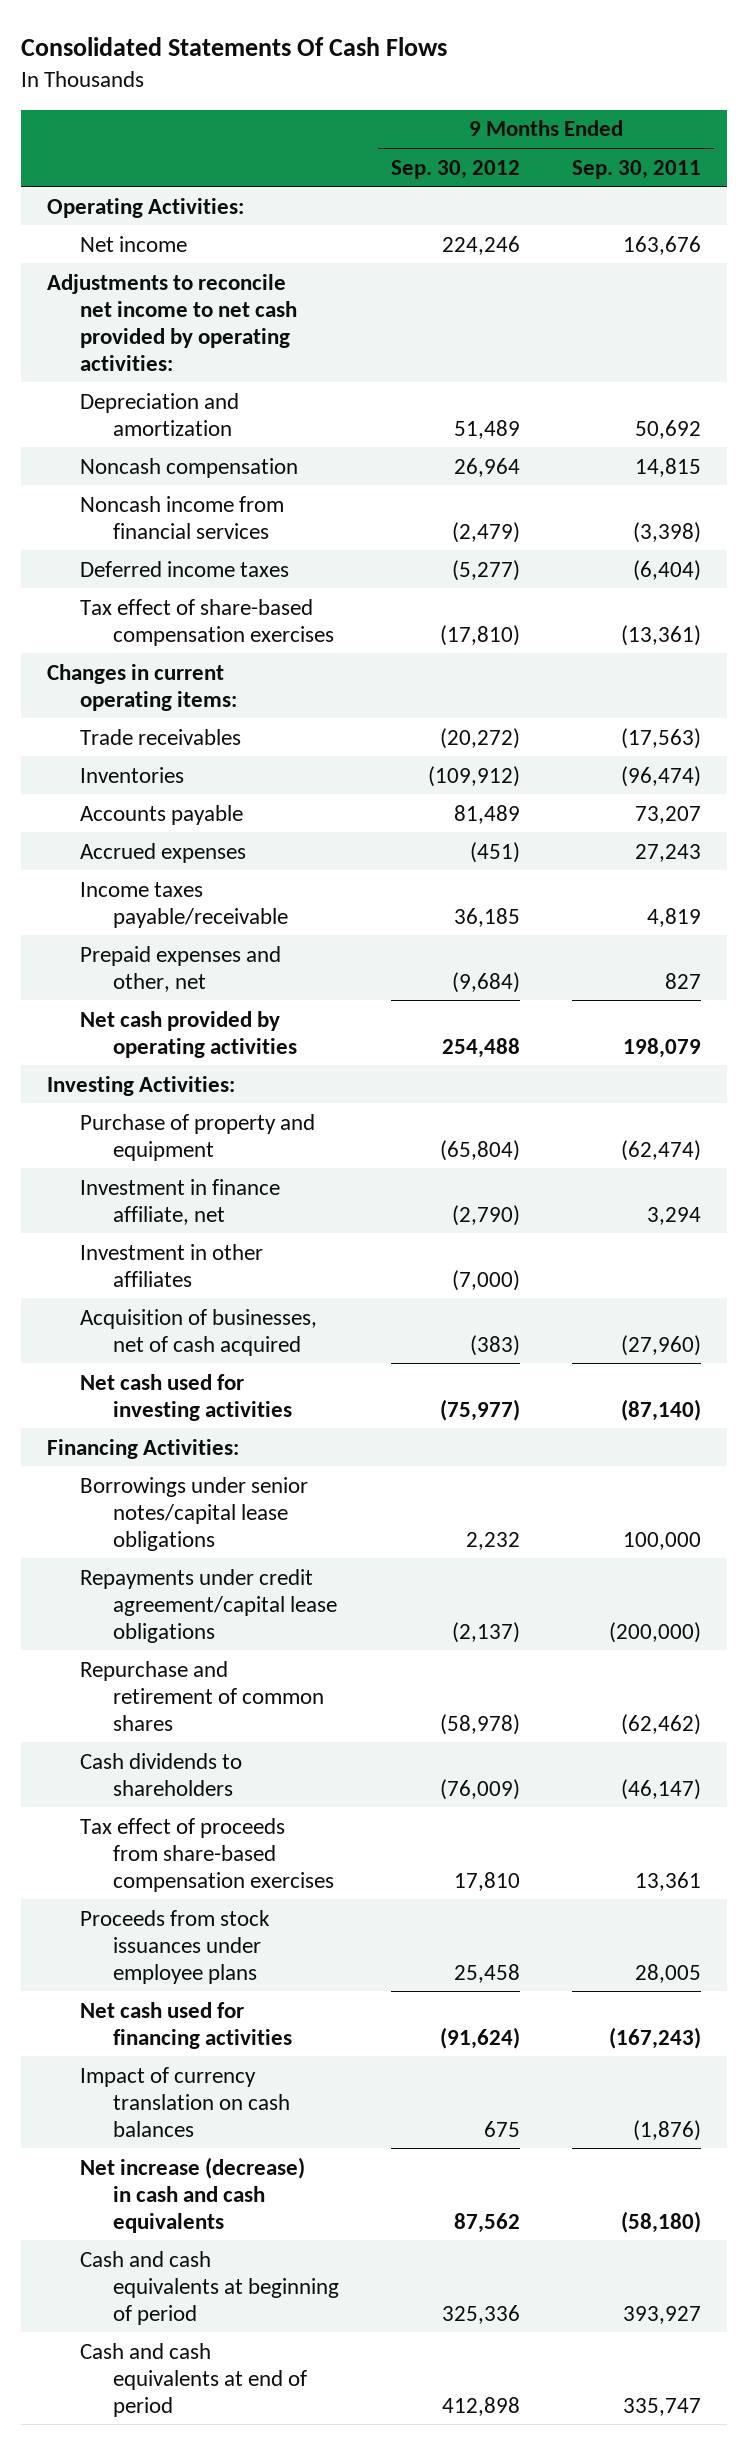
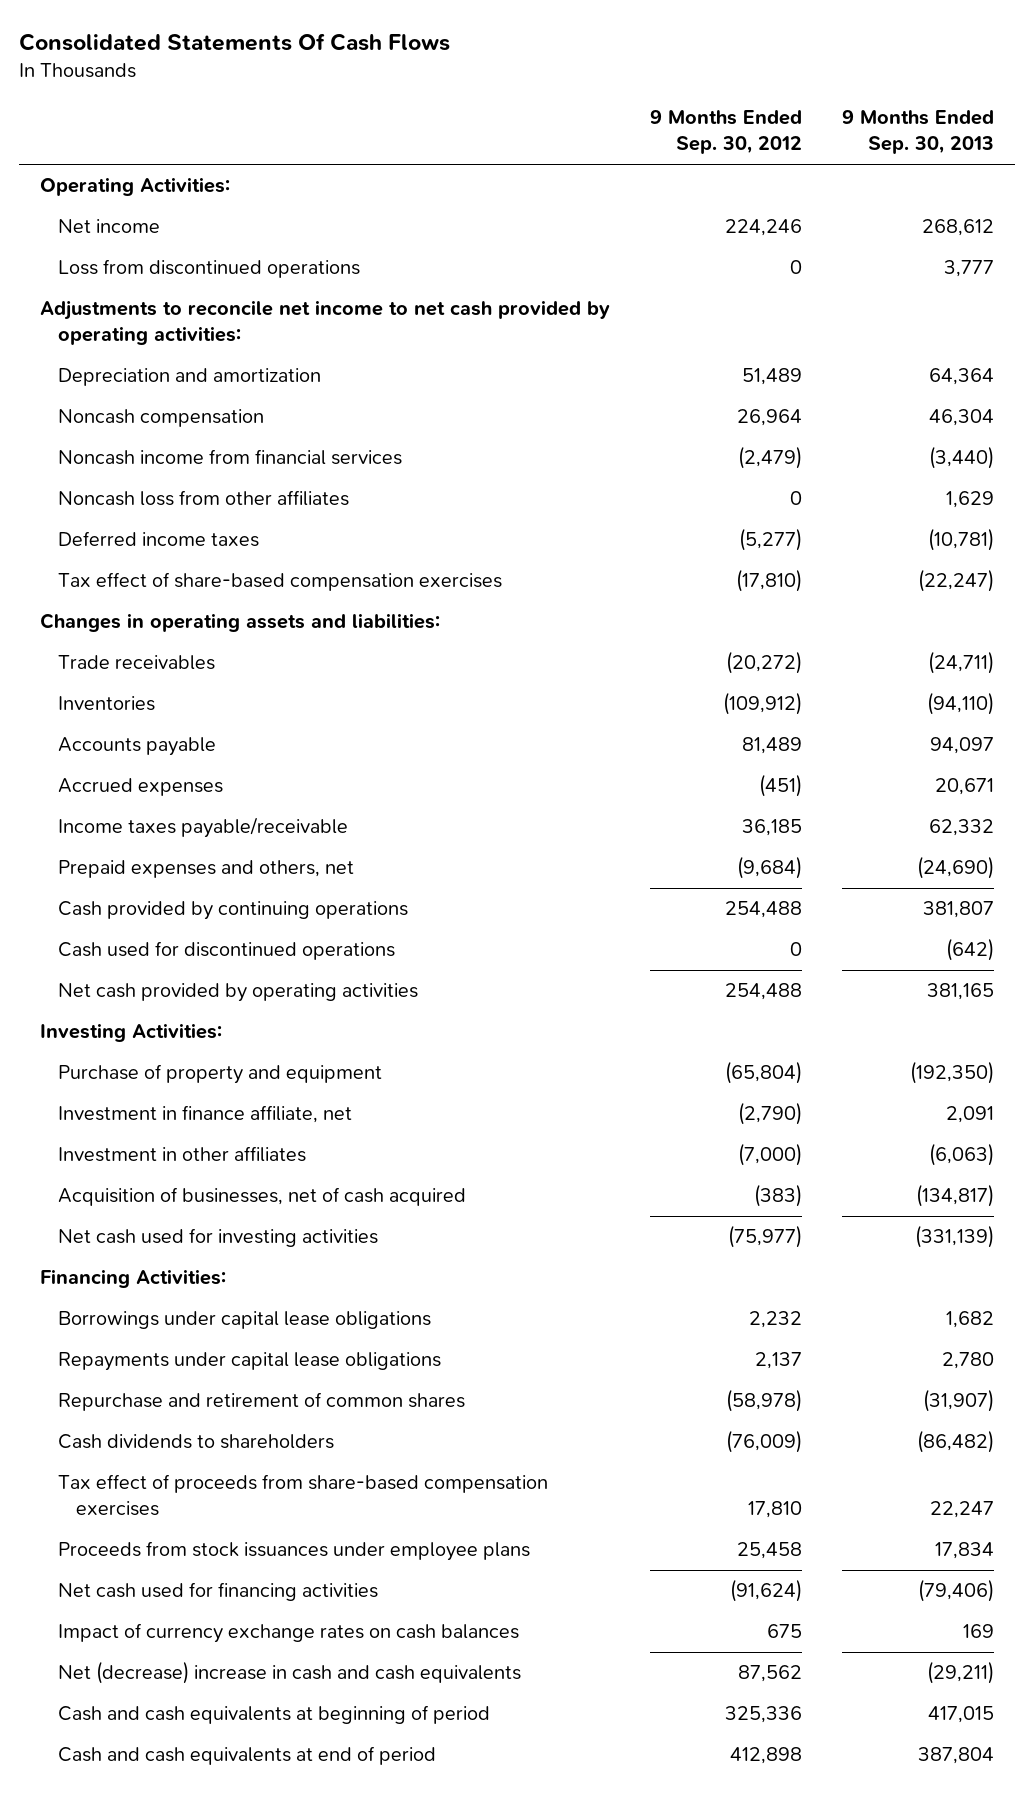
- | 9 Months Ended Sep. 30, 2012 | 9 Months Ended Sep. 30, 2011
+ | 9 Months Ended Sep. 30, 2012 | 9 Months Ended Sep. 30, 2013
+ Loss from discontinued operations | 0 | 3,777
+ Noncash loss from other affiliates | 0 | 1,629
- Changes in current operating items:
+ Changes in operating assets and liabilities:
- Prepaid expenses and other, net | (9,684) | 827
+ Prepaid expenses and others, net | (9,684) | (24,690)
+ Cash provided by continuing operations | 254,488 | 381,807
+ Cash used for discontinued operations | 0 | (642)
- Borrowings under senior notes/capital lease obligations | 2,232 | 100,000
- Repayments under credit agreement/capital lease obligations | (2,137) | (200,000)
+ Borrowings under capital lease obligations | 2,232 | 1,682
+ Repayments under capital lease obligations | 2,137 | 2,780
- Impact of currency translation on cash balances | 675 | (1,876)
- Net increase (decrease) in cash and cash equivalents | 87,562 | (58,180)
+ Impact of currency exchange rates on cash balances | 675 | 169
+ Net (decrease) increase in cash and cash equivalents | 87,562 | (29,211)

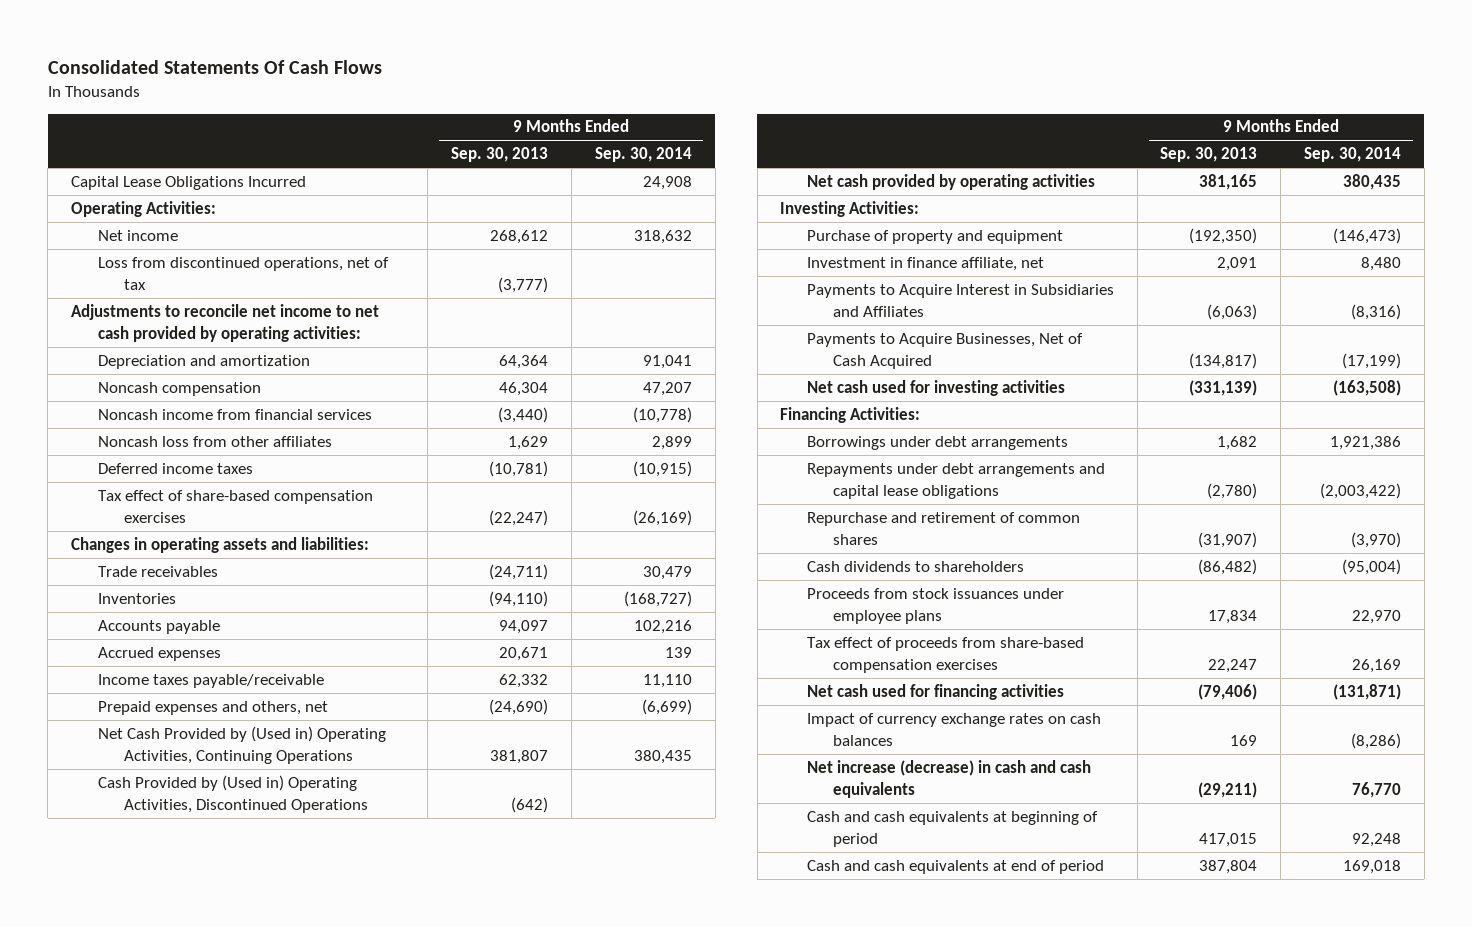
- | 9 Months Ended Sep. 30, 2012 | 9 Months Ended Sep. 30, 2013
+ | 9 Months Ended Sep. 30, 2013 | 9 Months Ended Sep. 30, 2014
+ Capital Lease Obligations Incurred | | 24,908
- Loss from discontinued operations | 0 | 3,777
+ Loss from discontinued operations, net of tax | (3,777) |
- Cash provided by continuing operations | 254,488 | 381,807
- Cash used for discontinued operations | 0 | (642)
+ Net Cash Provided by (Used in) Operating Activities, Continuing Operations | 381,807 | 380,435
+ Cash Provided by (Used in) Operating Activities, Discontinued Operations | (642) |
- Investment in other affiliates | (7,000) | (6,063)
- Acquisition of businesses, net of cash acquired | (383) | (134,817)
+ Payments to Acquire Interest in Subsidiaries and Affiliates | (6,063) | (8,316)
+ Payments to Acquire Businesses, Net of Cash Acquired | (134,817) | (17,199)
- Borrowings under capital lease obligations | 2,232 | 1,682
- Repayments under capital lease obligations | 2,137 | 2,780
+ Borrowings under debt arrangements | 1,682 | 1,921,386
+ Repayments under debt arrangements and capital lease obligations | (2,780) | (2,003,422)
moved down: Tax effect of proceeds from share-based compensation exercises | 22,247 | 26,169
- Net (decrease) increase in cash and cash equivalents | 87,562 | (29,211)
+ Net increase (decrease) in cash and cash equivalents | (29,211) | 76,770

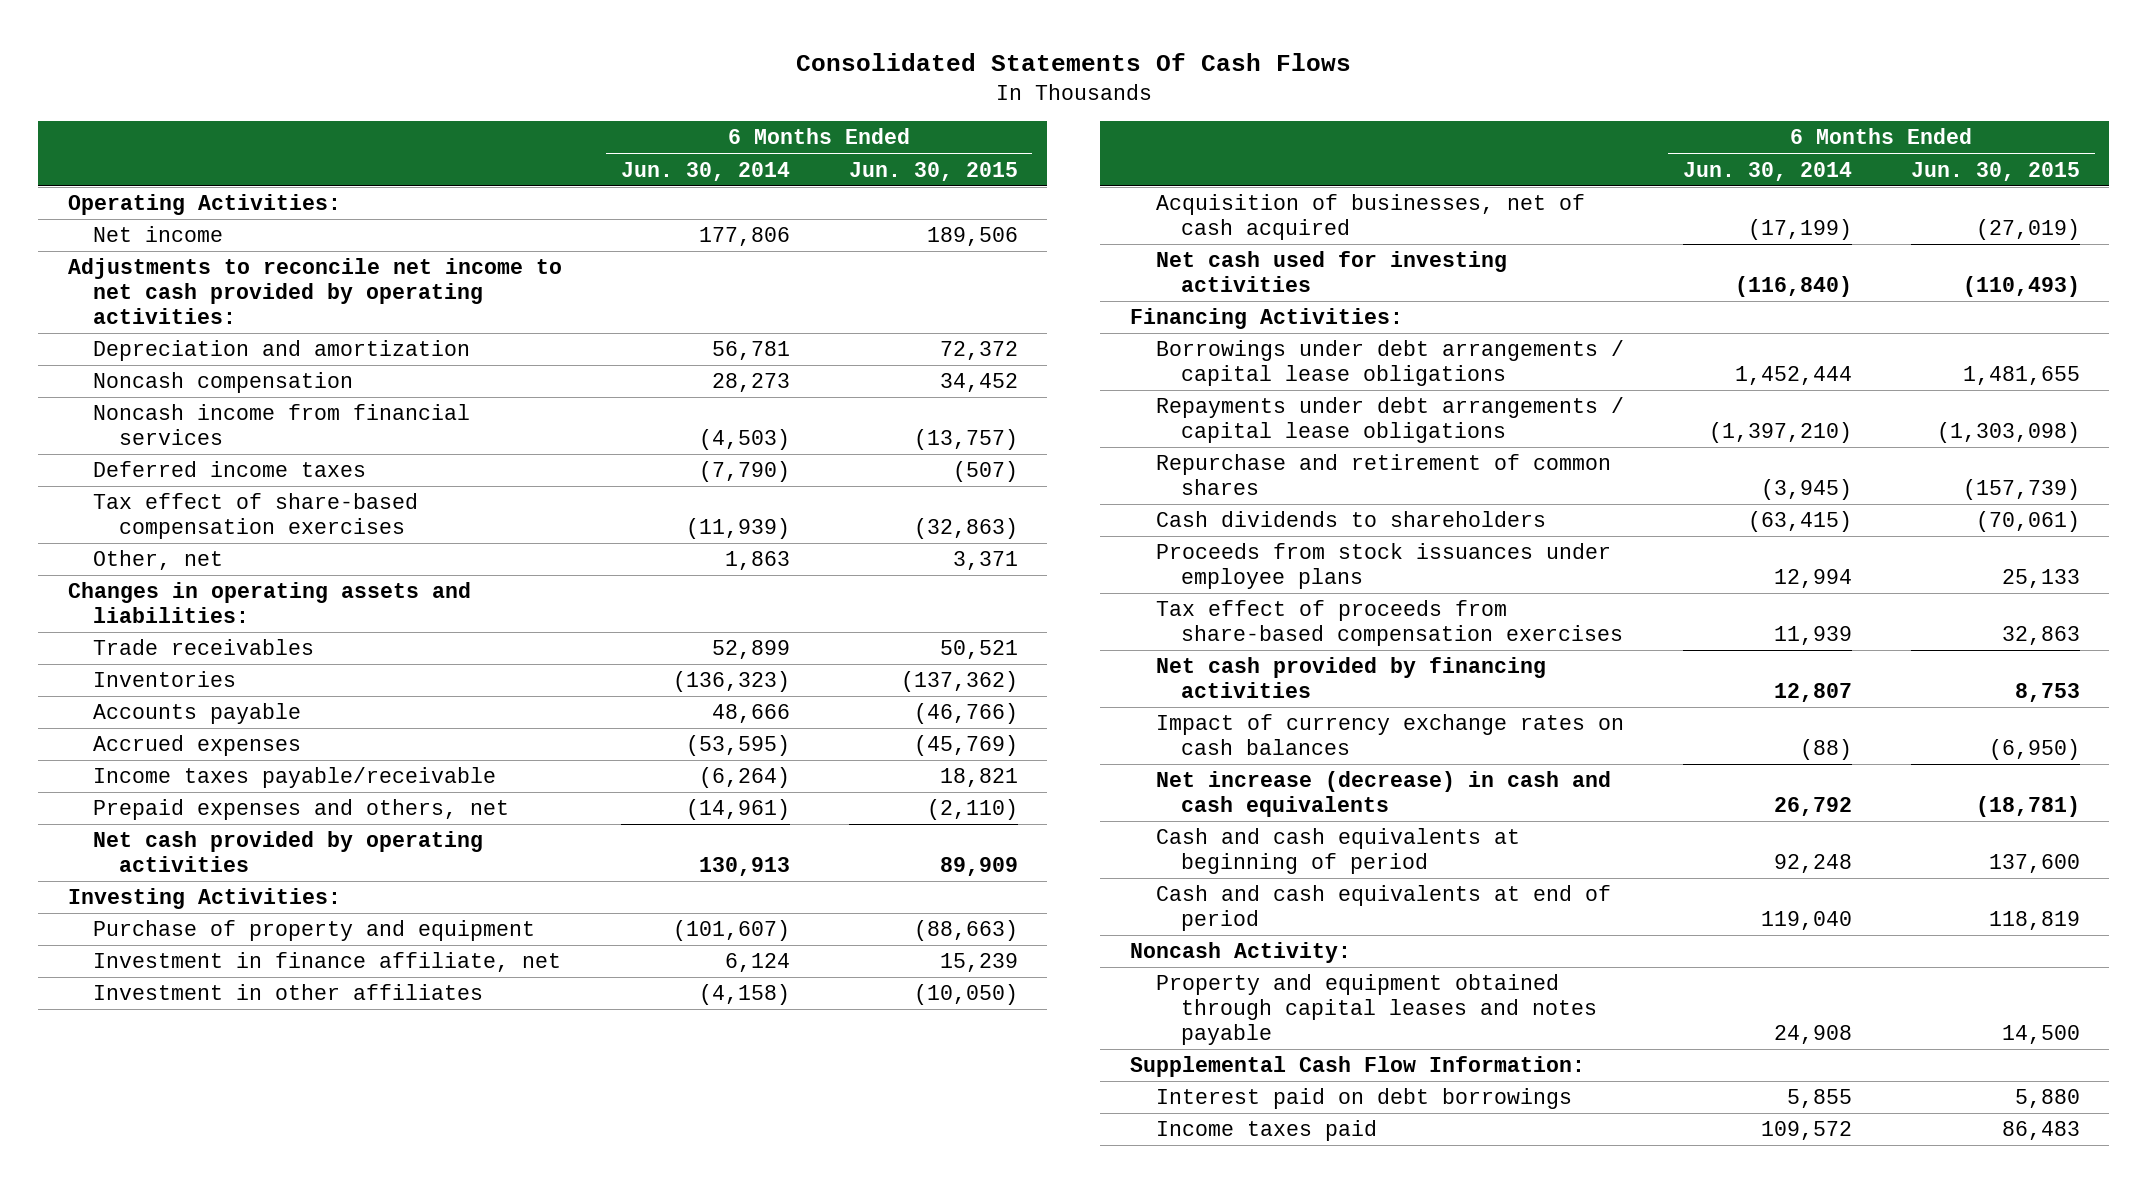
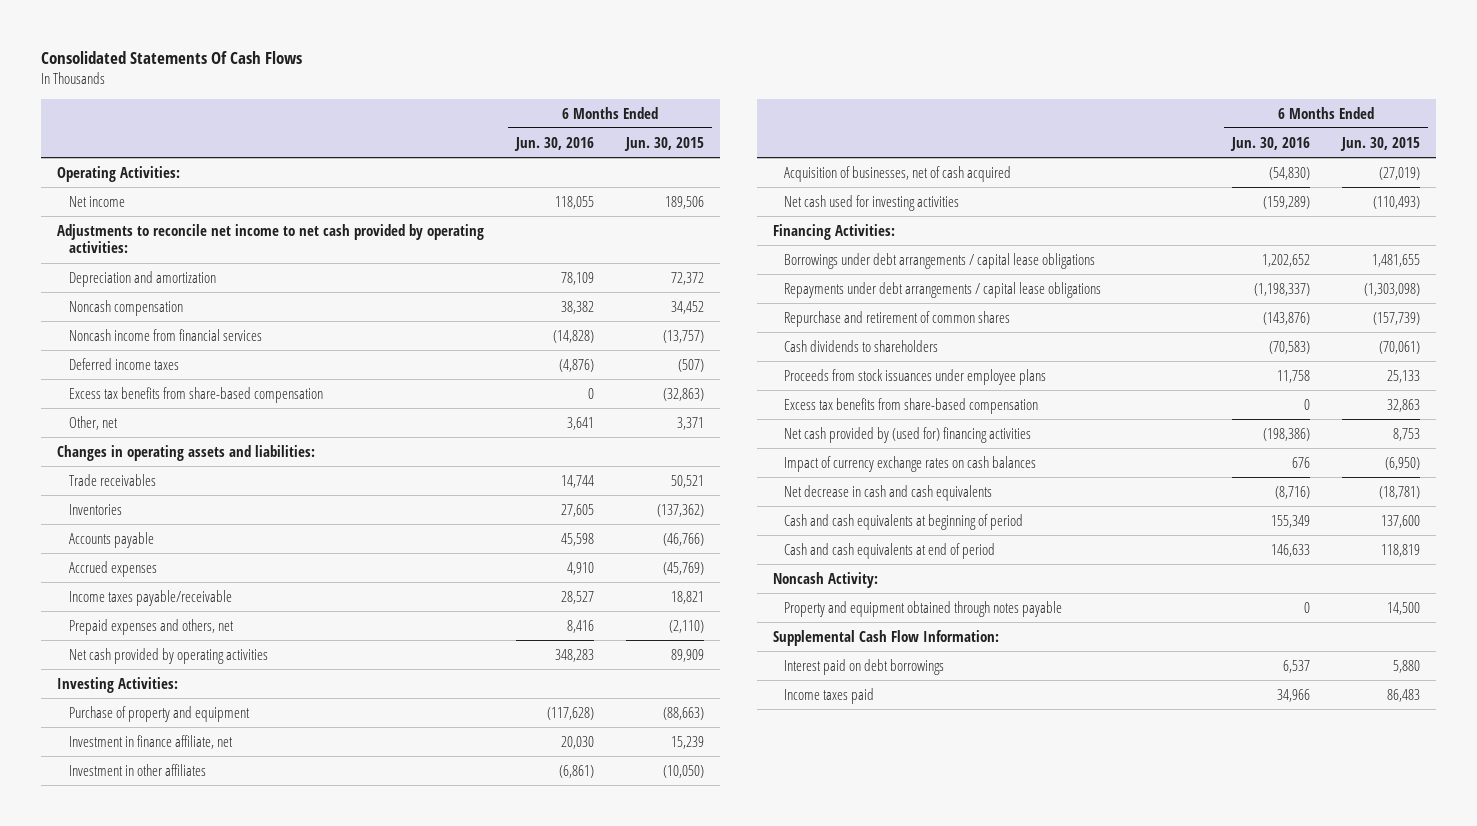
- | 6 Months Ended Jun. 30, 2014 | 6 Months Ended Jun. 30, 2015
+ | 6 Months Ended Jun. 30, 2016 | 6 Months Ended Jun. 30, 2015
- Tax effect of share-based compensation exercises | (11,939) | (32,863)
+ Excess tax benefits from share-based compensation | 0 | (32,863)
- Tax effect of proceeds from share-based compensation exercises | 11,939 | 32,863
- Net cash provided by financing activities | 12,807 | 8,753
+ Excess tax benefits from share-based compensation | 0 | 32,863
+ Net cash provided by (used for) financing activities | (198,386) | 8,753
- Net increase (decrease) in cash and cash equivalents | 26,792 | (18,781)
+ Net decrease in cash and cash equivalents | (8,716) | (18,781)
- Property and equipment obtained through capital leases and notes payable | 24,908 | 14,500
+ Property and equipment obtained through notes payable | 0 | 14,500

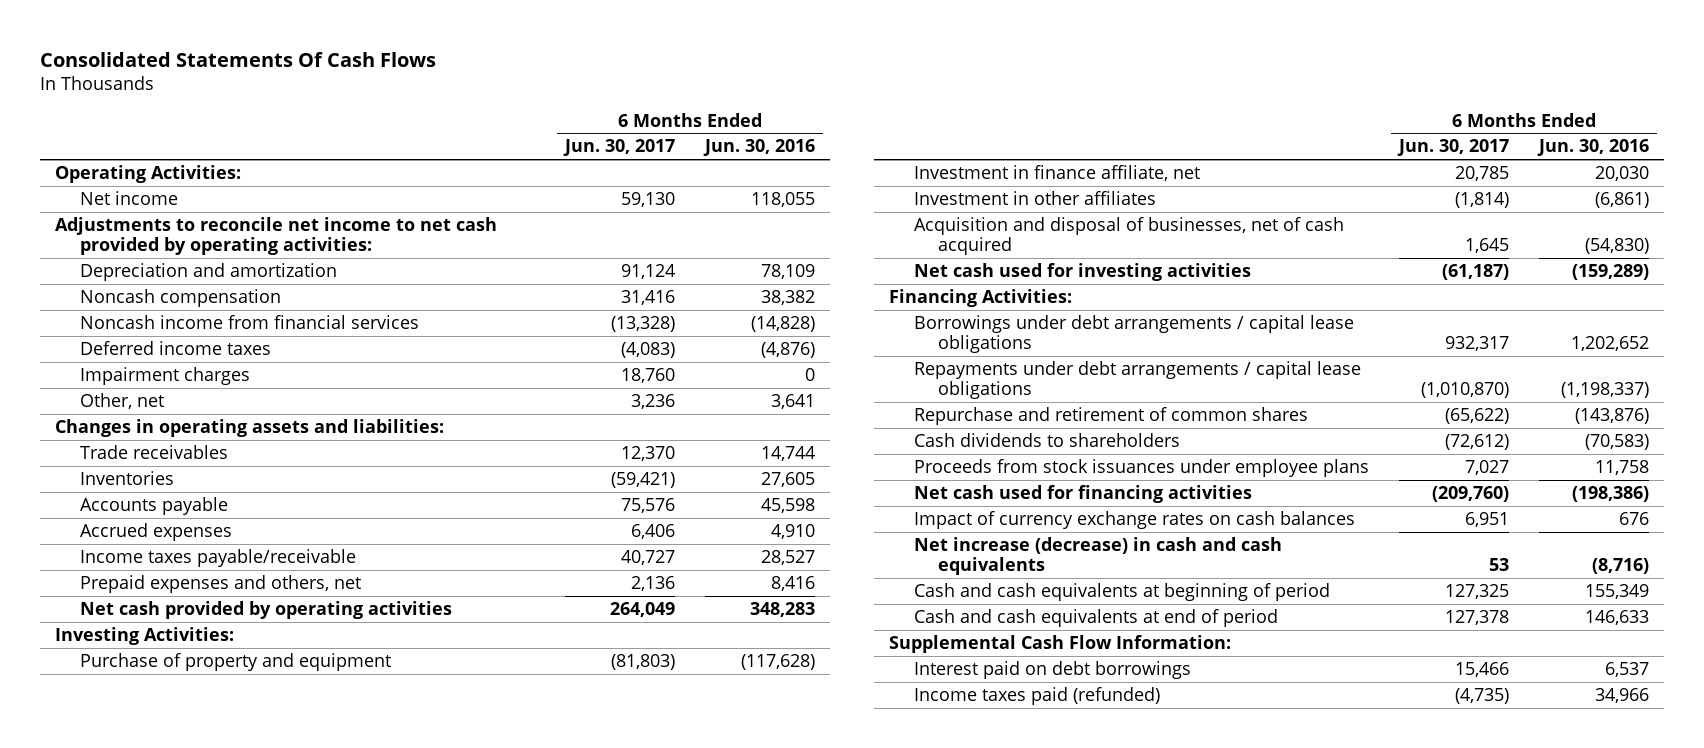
- | 6 Months Ended Jun. 30, 2016 | 6 Months Ended Jun. 30, 2015
+ | 6 Months Ended Jun. 30, 2017 | 6 Months Ended Jun. 30, 2016
- Excess tax benefits from share-based compensation | 0 | (32,863)
+ Impairment charges | 18,760 | 0
- Acquisition of businesses, net of cash acquired | (54,830) | (27,019)
+ Acquisition and disposal of businesses, net of cash acquired | 1,645 | (54,830)
- Excess tax benefits from share-based compensation | 0 | 32,863
- Net cash provided by (used for) financing activities | (198,386) | 8,753
+ Net cash used for financing activities | (209,760) | (198,386)
- Net decrease in cash and cash equivalents | (8,716) | (18,781)
+ Net increase (decrease) in cash and cash equivalents | 53 | (8,716)
- Noncash Activity:
- Property and equipment obtained through notes payable | 0 | 14,500
- Income taxes paid | 34,966 | 86,483
+ Income taxes paid (refunded) | (4,735) | 34,966

